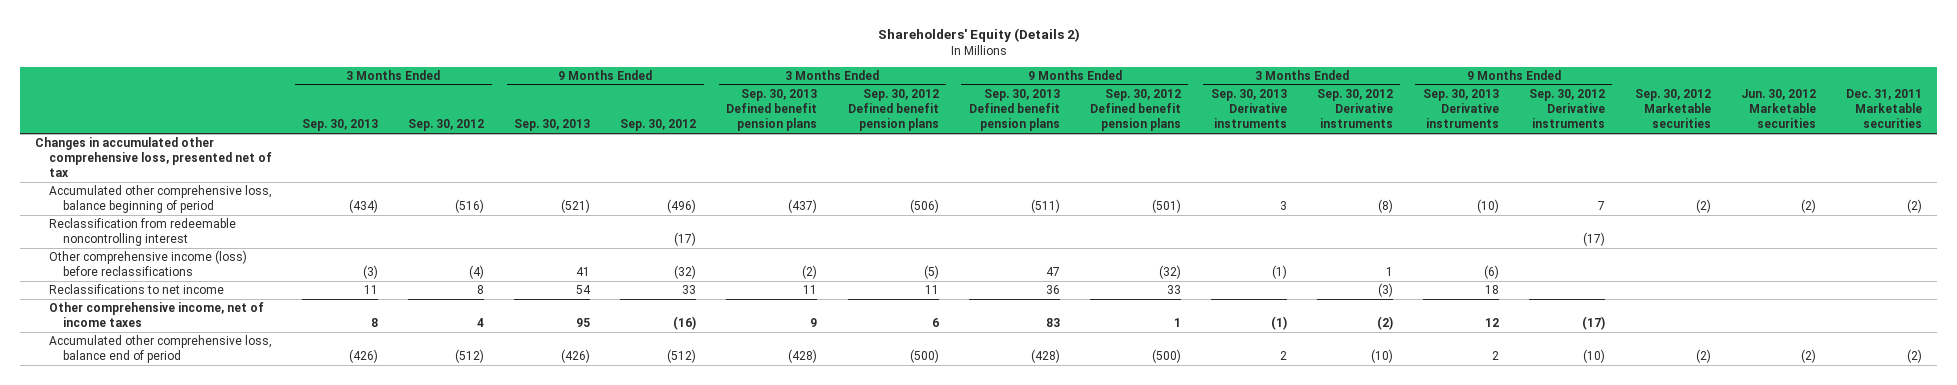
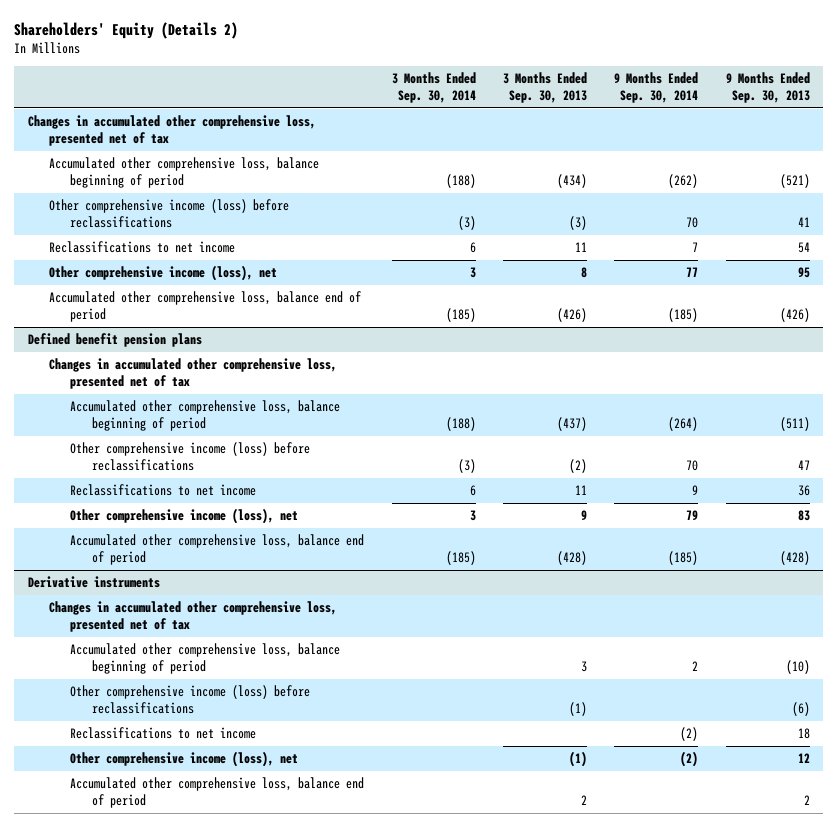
- | 3 Months Ended Sep. 30, 2013 | 3 Months Ended Sep. 30, 2012 | 9 Months Ended Sep. 30, 2013 | 9 Months Ended Sep. 30, 2012 | 3 Months Ended Sep. 30, 2013 Defined benefit pension plans | 3 Months Ended Sep. 30, 2012 Defined benefit pension plans | 9 Months Ended Sep. 30, 2013 Defined benefit pension plans | 9 Months Ended Sep. 30, 2012 Defined benefit pension plans | 3 Months Ended Sep. 30, 2013 Derivative instruments | 3 Months Ended Sep. 30, 2012 Derivative instruments | 9 Months Ended Sep. 30, 2013 Derivative instruments | 9 Months Ended Sep. 30, 2012 Derivative instruments | Sep. 30, 2012 Marketable securities | Jun. 30, 2012 Marketable securities | Dec. 31, 2011 Marketable securities
+ | 3 Months Ended Sep. 30, 2014 | 3 Months Ended Sep. 30, 2013 | 9 Months Ended Sep. 30, 2014 | 9 Months Ended Sep. 30, 2013
- Reclassification from redeemable noncontrolling interest | | | | (17) | | | | | | | | (17) | | |
- Other comprehensive income, net of income taxes | 8 | 4 | 95 | (16) | 9 | 6 | 83 | 1 | (1) | (2) | 12 | (17) | | |
+ Other comprehensive income (loss), net | 3 | 8 | 77 | 95
+ Defined benefit pension plans
+ Changes in accumulated other comprehensive loss, presented net of tax
+ Accumulated other comprehensive loss, balance beginning of period | (188) | (437) | (264) | (511)
+ Other comprehensive income (loss) before reclassifications | (3) | (2) | 70 | 47
+ Reclassifications to net income | 6 | 11 | 9 | 36
+ Other comprehensive income (loss), net | 3 | 9 | 79 | 83
+ Accumulated other comprehensive loss, balance end of period | (185) | (428) | (185) | (428)
+ Derivative instruments
+ Changes in accumulated other comprehensive loss, presented net of tax
+ Accumulated other comprehensive loss, balance beginning of period | | 3 | 2 | (10)
+ Other comprehensive income (loss) before reclassifications | | (1) | | (6)
+ Reclassifications to net income | | | (2) | 18
+ Other comprehensive income (loss), net | | (1) | (2) | 12
+ Accumulated other comprehensive loss, balance end of period | | 2 | | 2

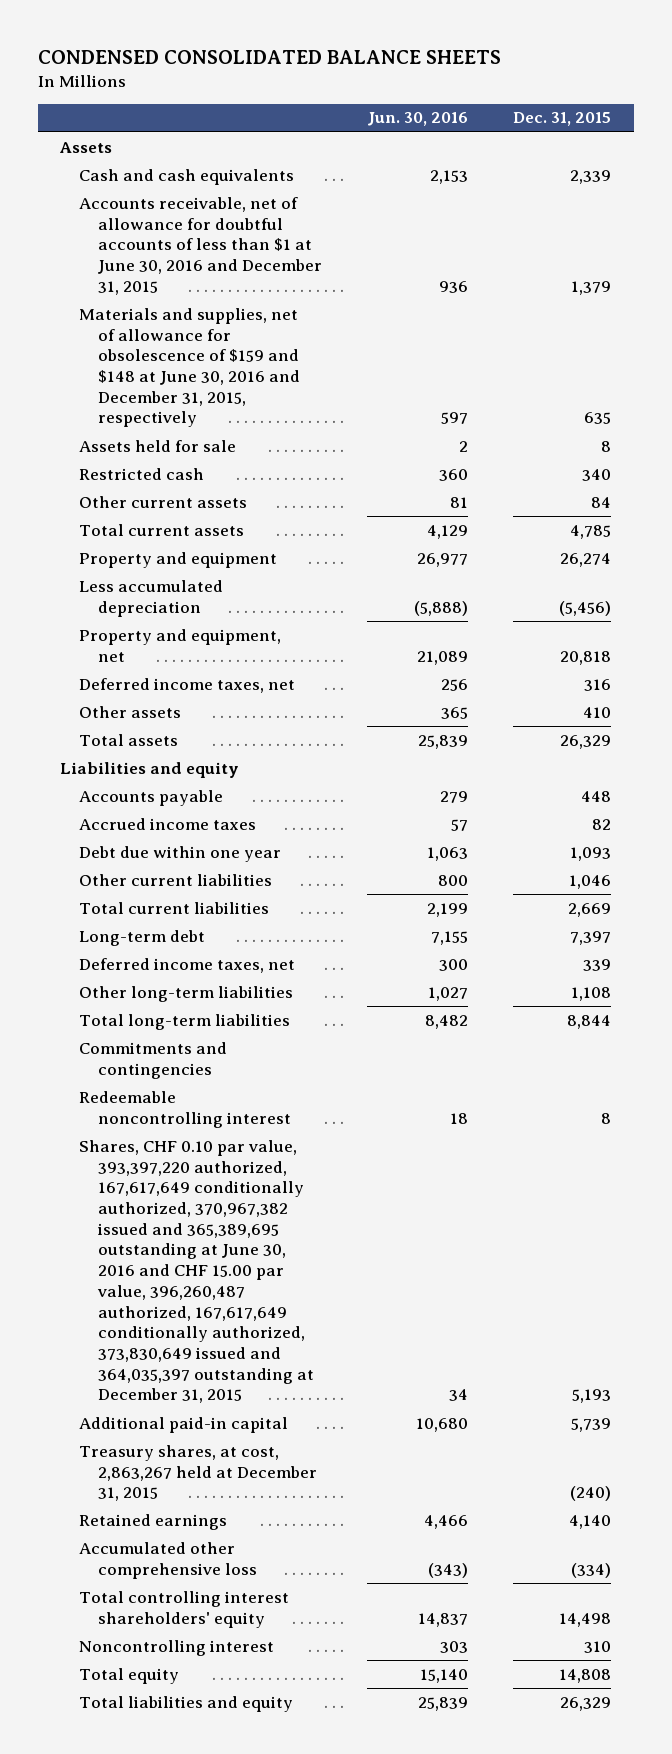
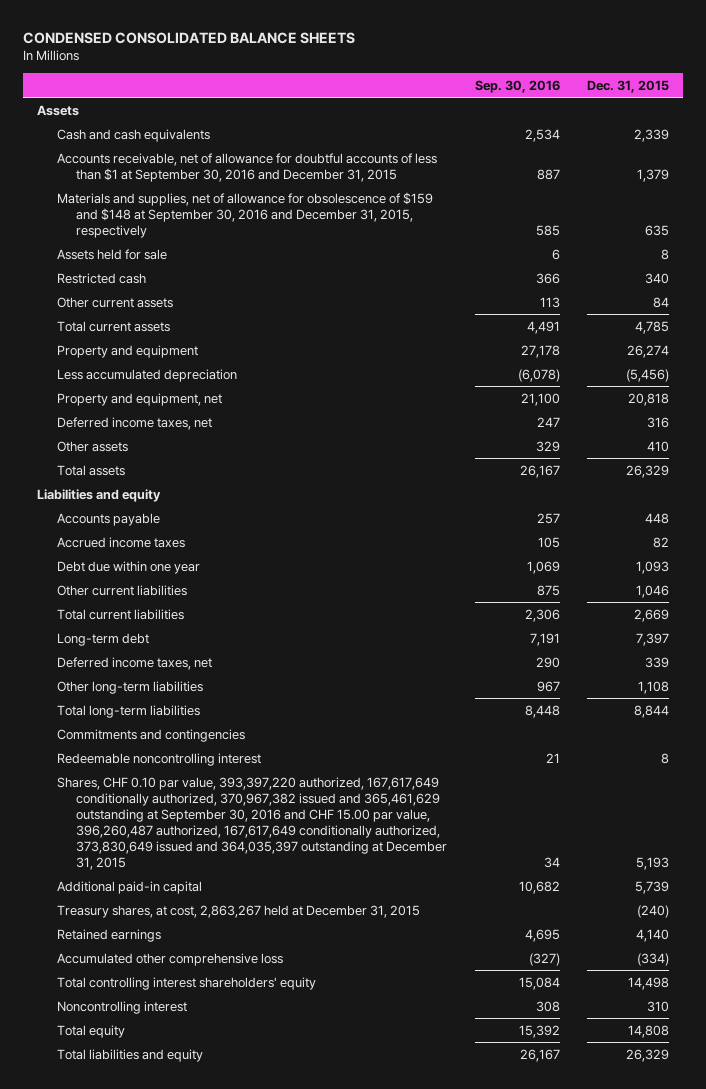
- | Jun. 30, 2016 | Dec. 31, 2015
+ | Sep. 30, 2016 | Dec. 31, 2015
- Accounts receivable, net of allowance for doubtful accounts of less than $1 at June 30, 2016 and December 31, 2015 | 936 | 1,379
- Materials and supplies, net of allowance for obsolescence of $159 and $148 at June 30, 2016 and December 31, 2015, respectively | 597 | 635
+ Accounts receivable, net of allowance for doubtful accounts of less than $1 at September 30, 2016 and December 31, 2015 | 887 | 1,379
+ Materials and supplies, net of allowance for obsolescence of $159 and $148 at September 30, 2016 and December 31, 2015, respectively | 585 | 635
- Shares, CHF 0.10 par value, 393,397,220 authorized, 167,617,649 conditionally authorized, 370,967,382 issued and 365,389,695 outstanding at June 30, 2016 and CHF 15.00 par value, 396,260,487 authorized, 167,617,649 conditionally authorized, 373,830,649 issued and 364,035,397 outstanding at December 31, 2015 | 34 | 5,193
+ Shares, CHF 0.10 par value, 393,397,220 authorized, 167,617,649 conditionally authorized, 370,967,382 issued and 365,461,629 outstanding at September 30, 2016 and CHF 15.00 par value, 396,260,487 authorized, 167,617,649 conditionally authorized, 373,830,649 issued and 364,035,397 outstanding at December 31, 2015 | 34 | 5,193

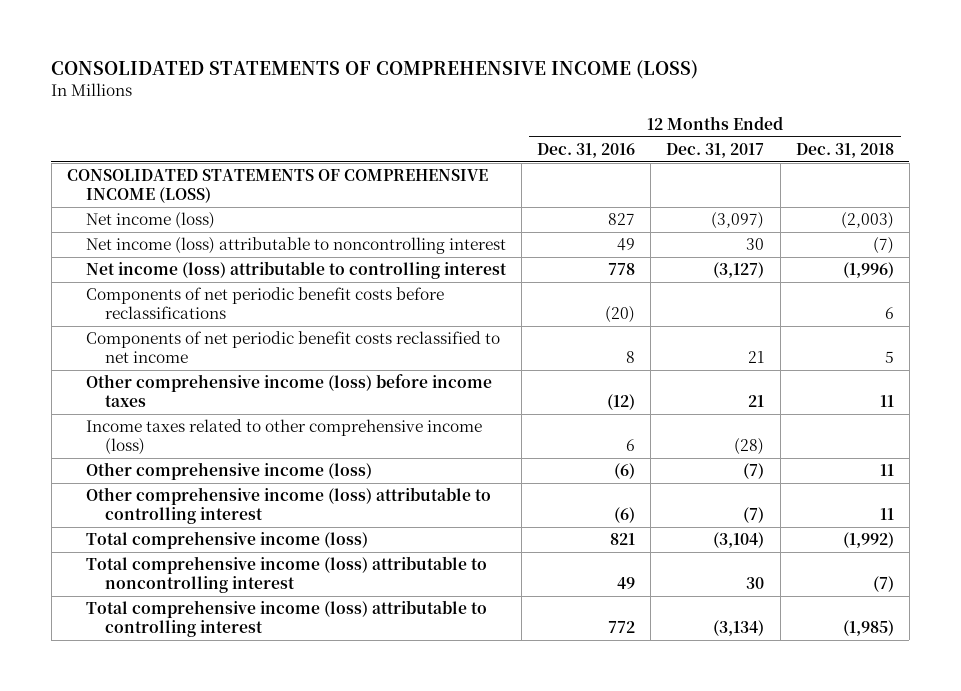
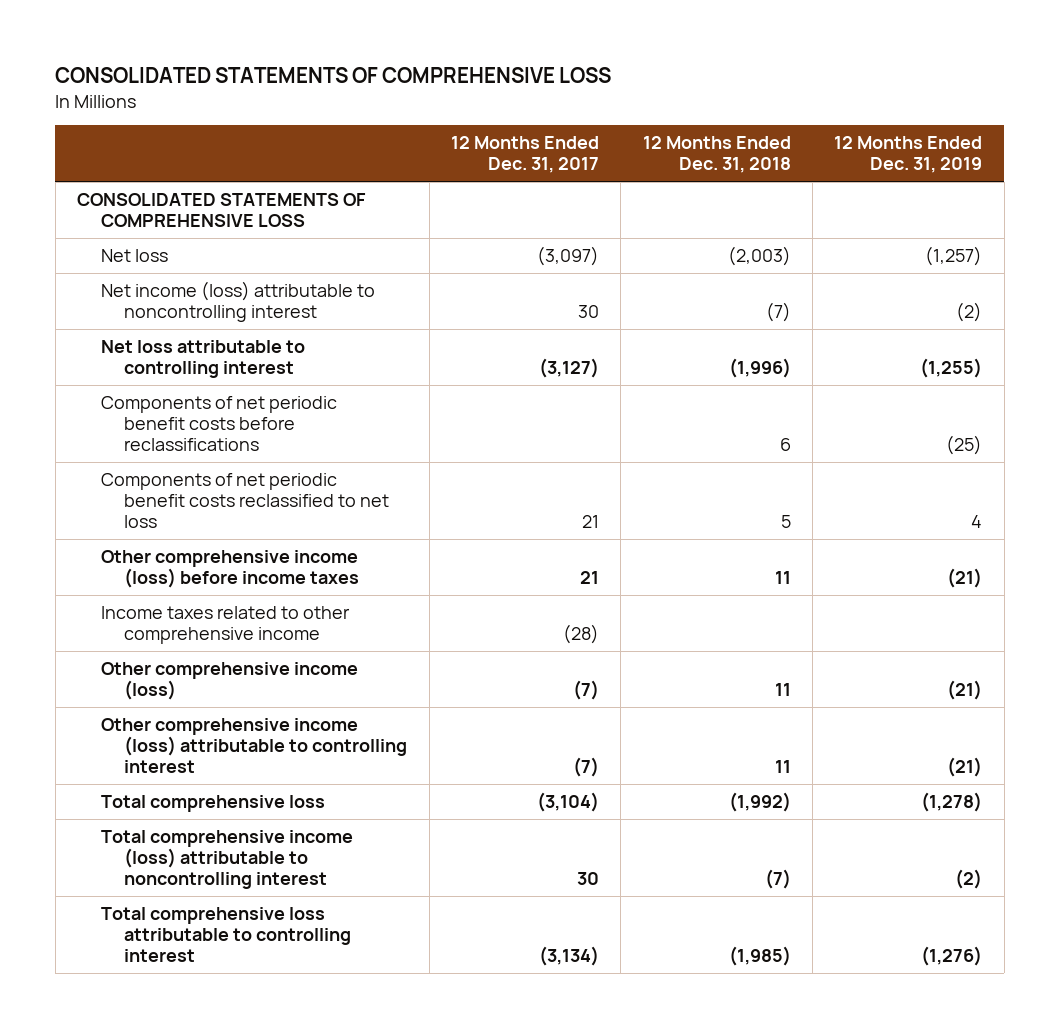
- CONSOLIDATED STATEMENTS OF COMPREHENSIVE INCOME (LOSS)
+ CONSOLIDATED STATEMENTS OF COMPREHENSIVE LOSS
- | 12 Months Ended Dec. 31, 2016 | 12 Months Ended Dec. 31, 2017 | 12 Months Ended Dec. 31, 2018
+ | 12 Months Ended Dec. 31, 2017 | 12 Months Ended Dec. 31, 2018 | 12 Months Ended Dec. 31, 2019
- CONSOLIDATED STATEMENTS OF COMPREHENSIVE INCOME (LOSS)
- Net income (loss) | 827 | (3,097) | (2,003)
+ CONSOLIDATED STATEMENTS OF COMPREHENSIVE LOSS
+ Net loss | (3,097) | (2,003) | (1,257)
- Net income (loss) attributable to controlling interest | 778 | (3,127) | (1,996)
+ Net loss attributable to controlling interest | (3,127) | (1,996) | (1,255)
- Components of net periodic benefit costs reclassified to net income | 8 | 21 | 5
+ Components of net periodic benefit costs reclassified to net loss | 21 | 5 | 4
- Income taxes related to other comprehensive income (loss) | 6 | (28) |
+ Income taxes related to other comprehensive income | (28) | |
- Total comprehensive income (loss) | 821 | (3,104) | (1,992)
+ Total comprehensive loss | (3,104) | (1,992) | (1,278)
- Total comprehensive income (loss) attributable to controlling interest | 772 | (3,134) | (1,985)
+ Total comprehensive loss attributable to controlling interest | (3,134) | (1,985) | (1,276)

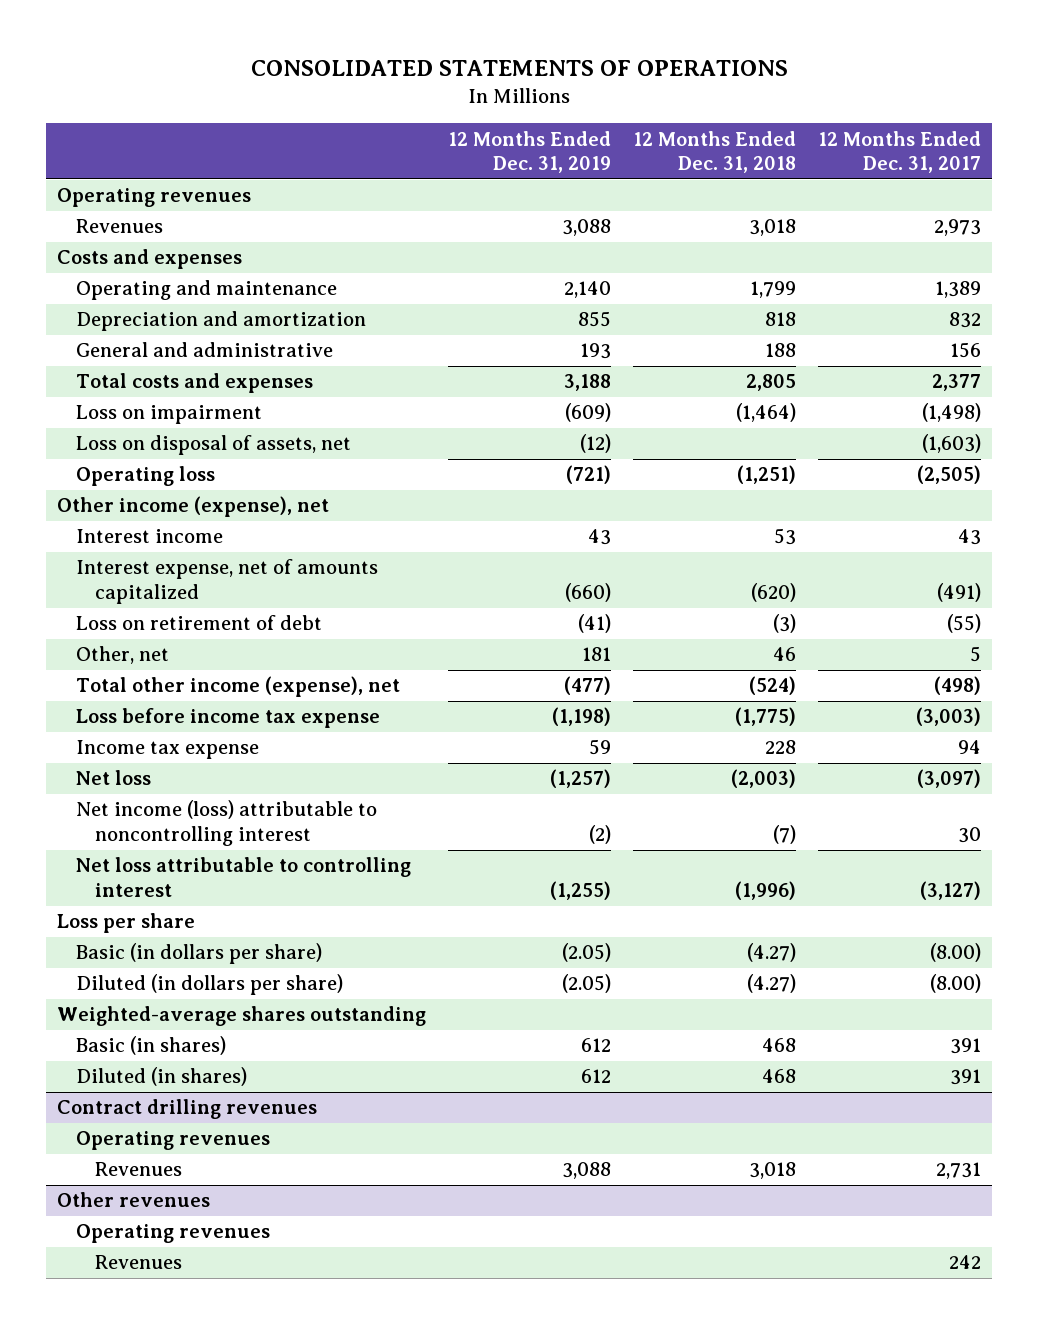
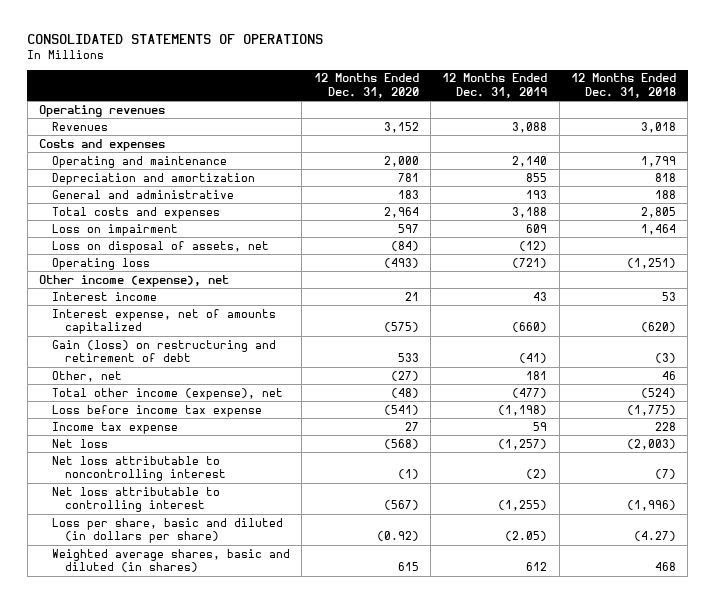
- | 12 Months Ended Dec. 31, 2019 | 12 Months Ended Dec. 31, 2018 | 12 Months Ended Dec. 31, 2017
+ | 12 Months Ended Dec. 31, 2020 | 12 Months Ended Dec. 31, 2019 | 12 Months Ended Dec. 31, 2018
- Loss on impairment | (609) | (1,464) | (1,498)
+ Loss on impairment | 597 | 609 | 1,464
- Loss on retirement of debt | (41) | (3) | (55)
+ Gain (loss) on restructuring and retirement of debt | 533 | (41) | (3)
- Net income (loss) attributable to noncontrolling interest | (2) | (7) | 30
+ Net loss attributable to noncontrolling interest | (1) | (2) | (7)
- Loss per share
- Basic (in dollars per share) | (2.05) | (4.27) | (8.00)
- Diluted (in dollars per share) | (2.05) | (4.27) | (8.00)
- Weighted-average shares outstanding
- Basic (in shares) | 612 | 468 | 391
- Diluted (in shares) | 612 | 468 | 391
- Contract drilling revenues
- Operating revenues
- Revenues | 3,088 | 3,018 | 2,731
- Other revenues
- Operating revenues
- Revenues | | | 242
+ Loss per share, basic and diluted (in dollars per share) | (0.92) | (2.05) | (4.27)
+ Weighted average shares, basic and diluted (in shares) | 615 | 612 | 468

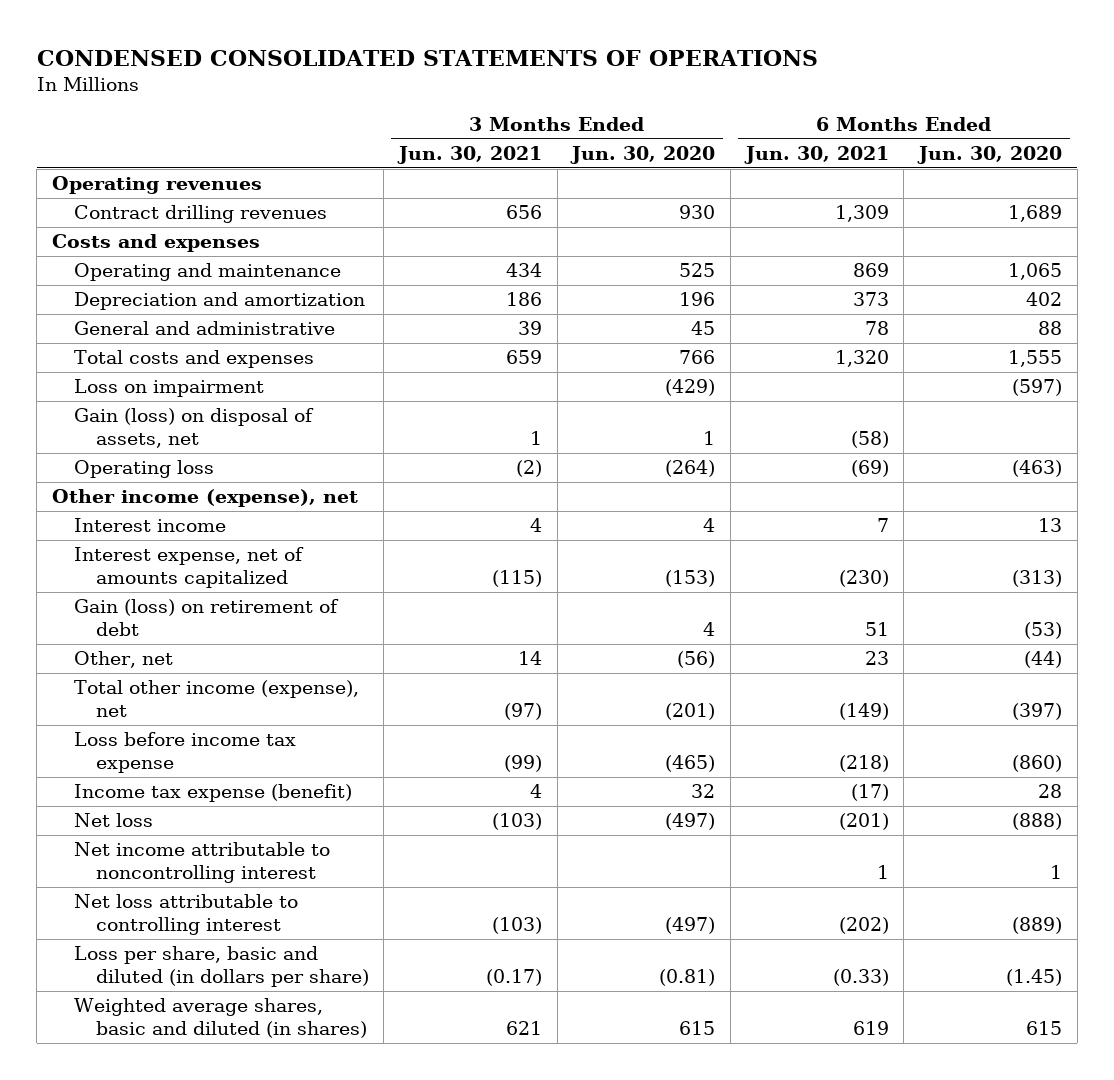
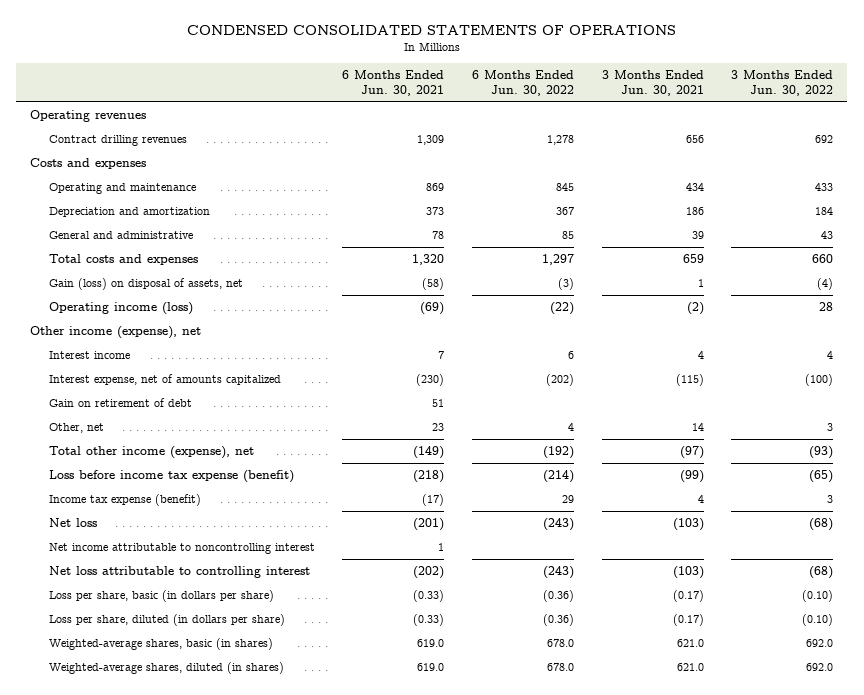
- | 3 Months Ended Jun. 30, 2021 | 3 Months Ended Jun. 30, 2020 | 6 Months Ended Jun. 30, 2021 | 6 Months Ended Jun. 30, 2020
+ | 6 Months Ended Jun. 30, 2021 | 6 Months Ended Jun. 30, 2022 | 3 Months Ended Jun. 30, 2021 | 3 Months Ended Jun. 30, 2022
- Loss on impairment | | (429) | | (597)
- Operating loss | (2) | (264) | (69) | (463)
+ Operating income (loss) | (69) | (22) | (2) | 28
- Gain (loss) on retirement of debt | | 4 | 51 | (53)
+ Gain on retirement of debt | 51 | | |
- Loss before income tax expense | (99) | (465) | (218) | (860)
+ Loss before income tax expense (benefit) | (218) | (214) | (99) | (65)
- Loss per share, basic and diluted (in dollars per share) | (0.17) | (0.81) | (0.33) | (1.45)
- Weighted average shares, basic and diluted (in shares) | 621 | 615 | 619 | 615
+ Loss per share, basic (in dollars per share) | (0.33) | (0.36) | (0.17) | (0.10)
+ Loss per share, diluted (in dollars per share) | (0.33) | (0.36) | (0.17) | (0.10)
+ Weighted-average shares, basic (in shares) | 619.0 | 678.0 | 621.0 | 692.0
+ Weighted-average shares, diluted (in shares) | 619.0 | 678.0 | 621.0 | 692.0

